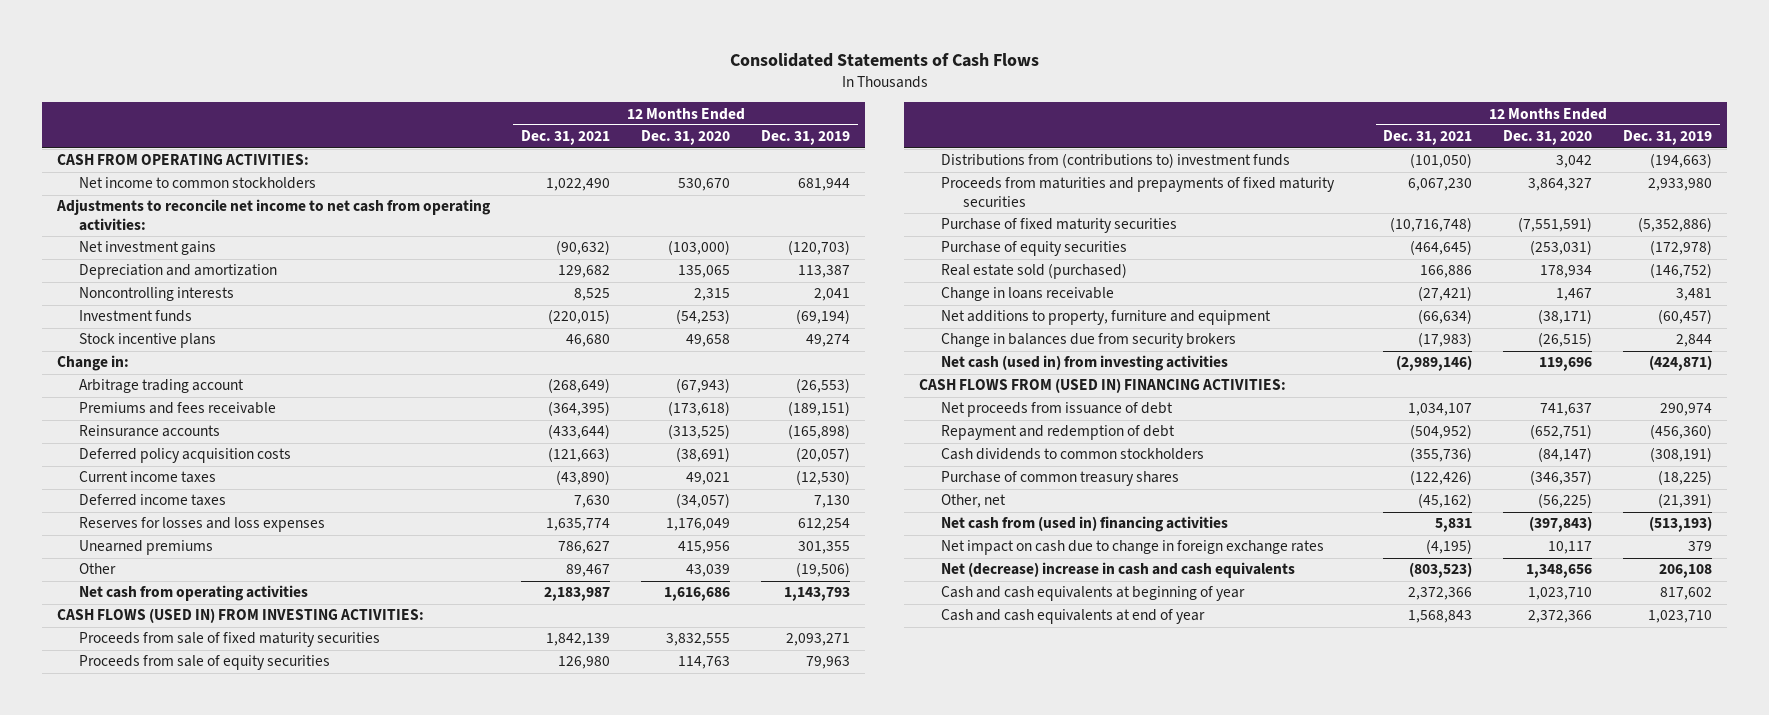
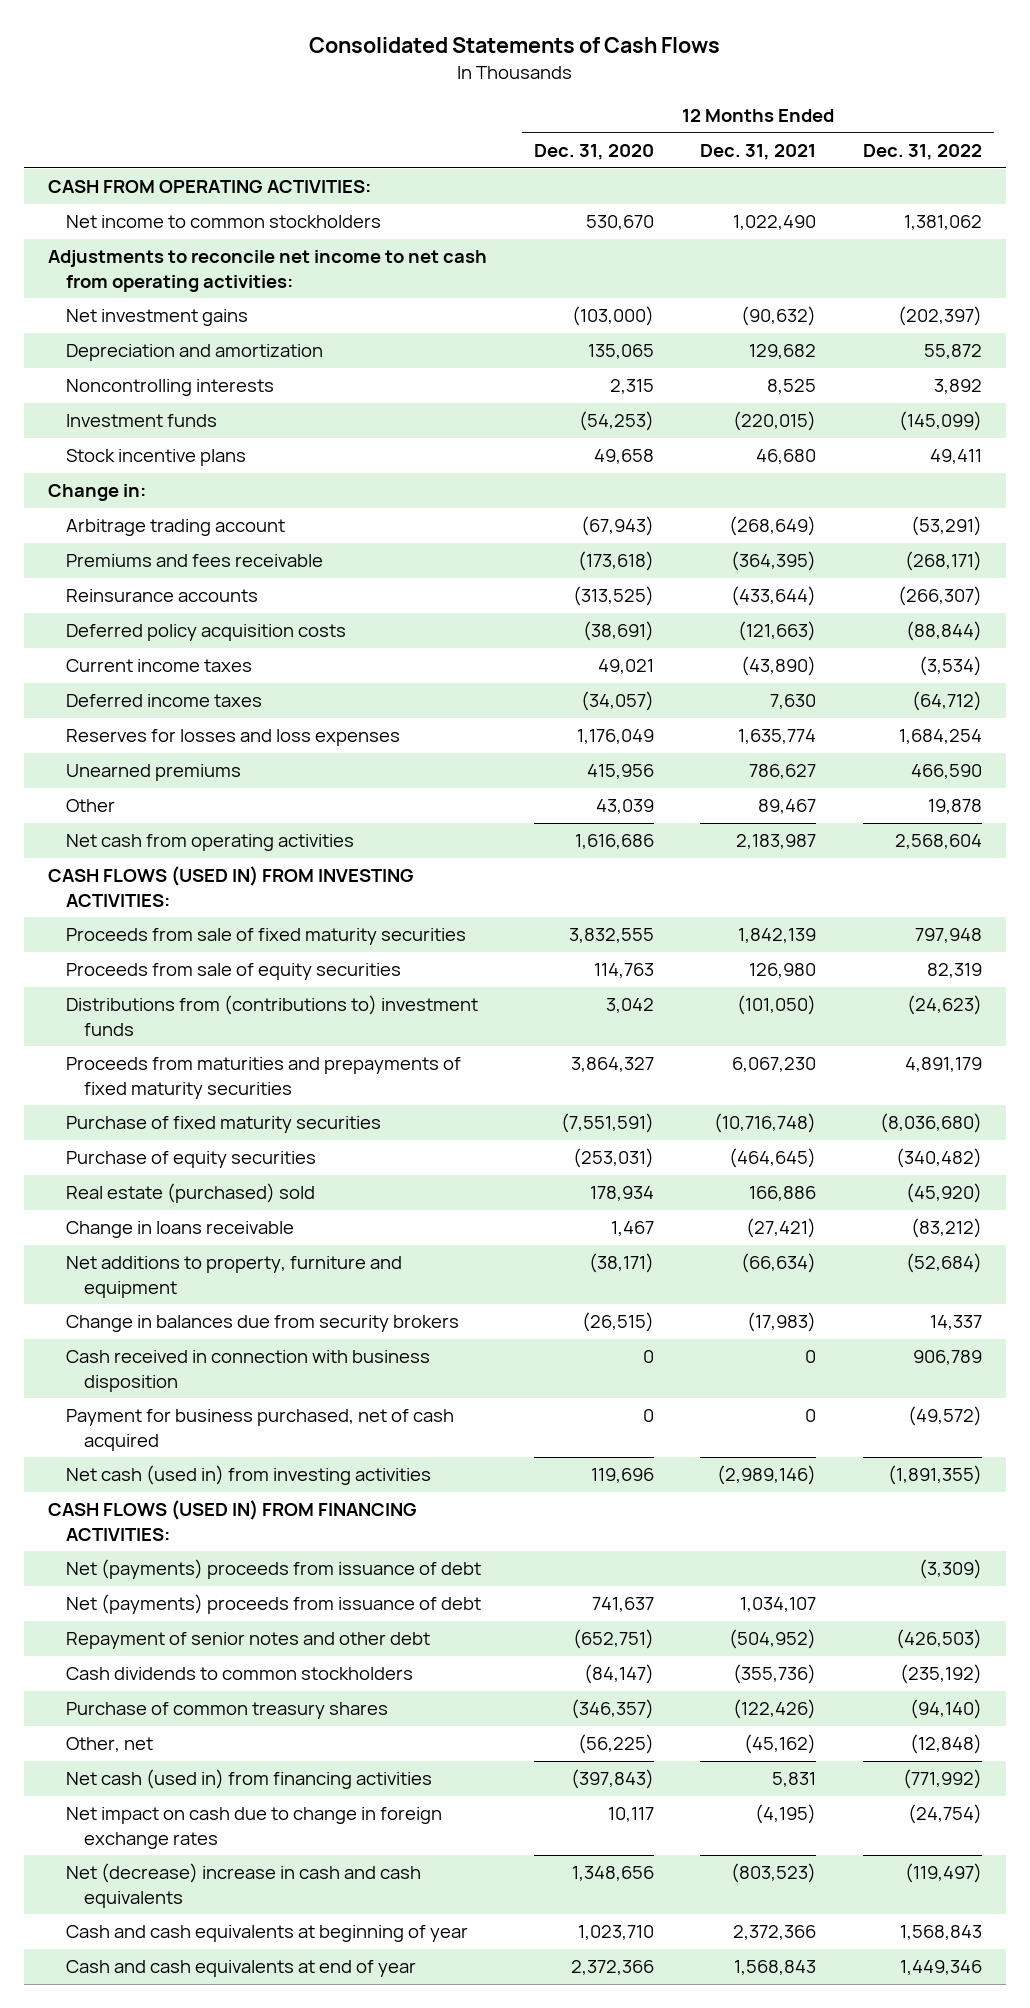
- | 12 Months Ended Dec. 31, 2021 | 12 Months Ended Dec. 31, 2020 | 12 Months Ended Dec. 31, 2019
+ | 12 Months Ended Dec. 31, 2020 | 12 Months Ended Dec. 31, 2021 | 12 Months Ended Dec. 31, 2022
- Real estate sold (purchased) | 166,886 | 178,934 | (146,752)
+ Real estate (purchased) sold | 178,934 | 166,886 | (45,920)
+ Cash received in connection with business disposition | 0 | 0 | 906,789
+ Payment for business purchased, net of cash acquired | 0 | 0 | (49,572)
- CASH FLOWS FROM (USED IN) FINANCING ACTIVITIES:
- Net proceeds from issuance of debt | 1,034,107 | 741,637 | 290,974
- Repayment and redemption of debt | (504,952) | (652,751) | (456,360)
+ CASH FLOWS (USED IN) FROM FINANCING ACTIVITIES:
+ Net (payments) proceeds from issuance of debt | | | (3,309)
+ Net (payments) proceeds from issuance of debt | 741,637 | 1,034,107 |
+ Repayment of senior notes and other debt | (652,751) | (504,952) | (426,503)
- Net cash from (used in) financing activities | 5,831 | (397,843) | (513,193)
+ Net cash (used in) from financing activities | (397,843) | 5,831 | (771,992)

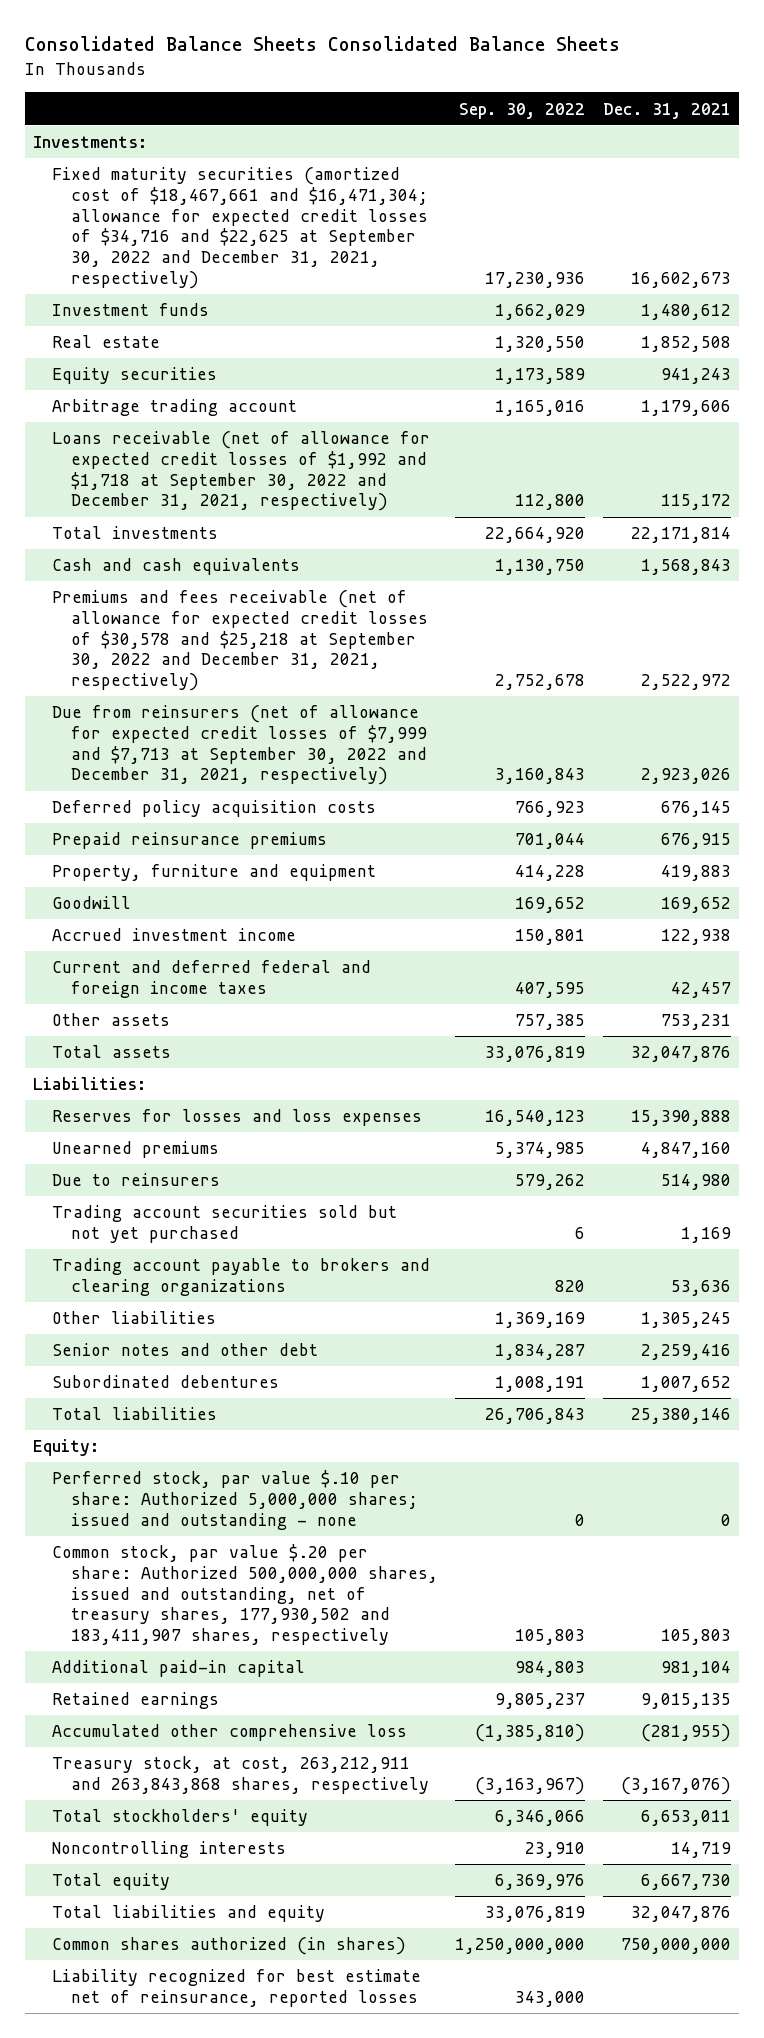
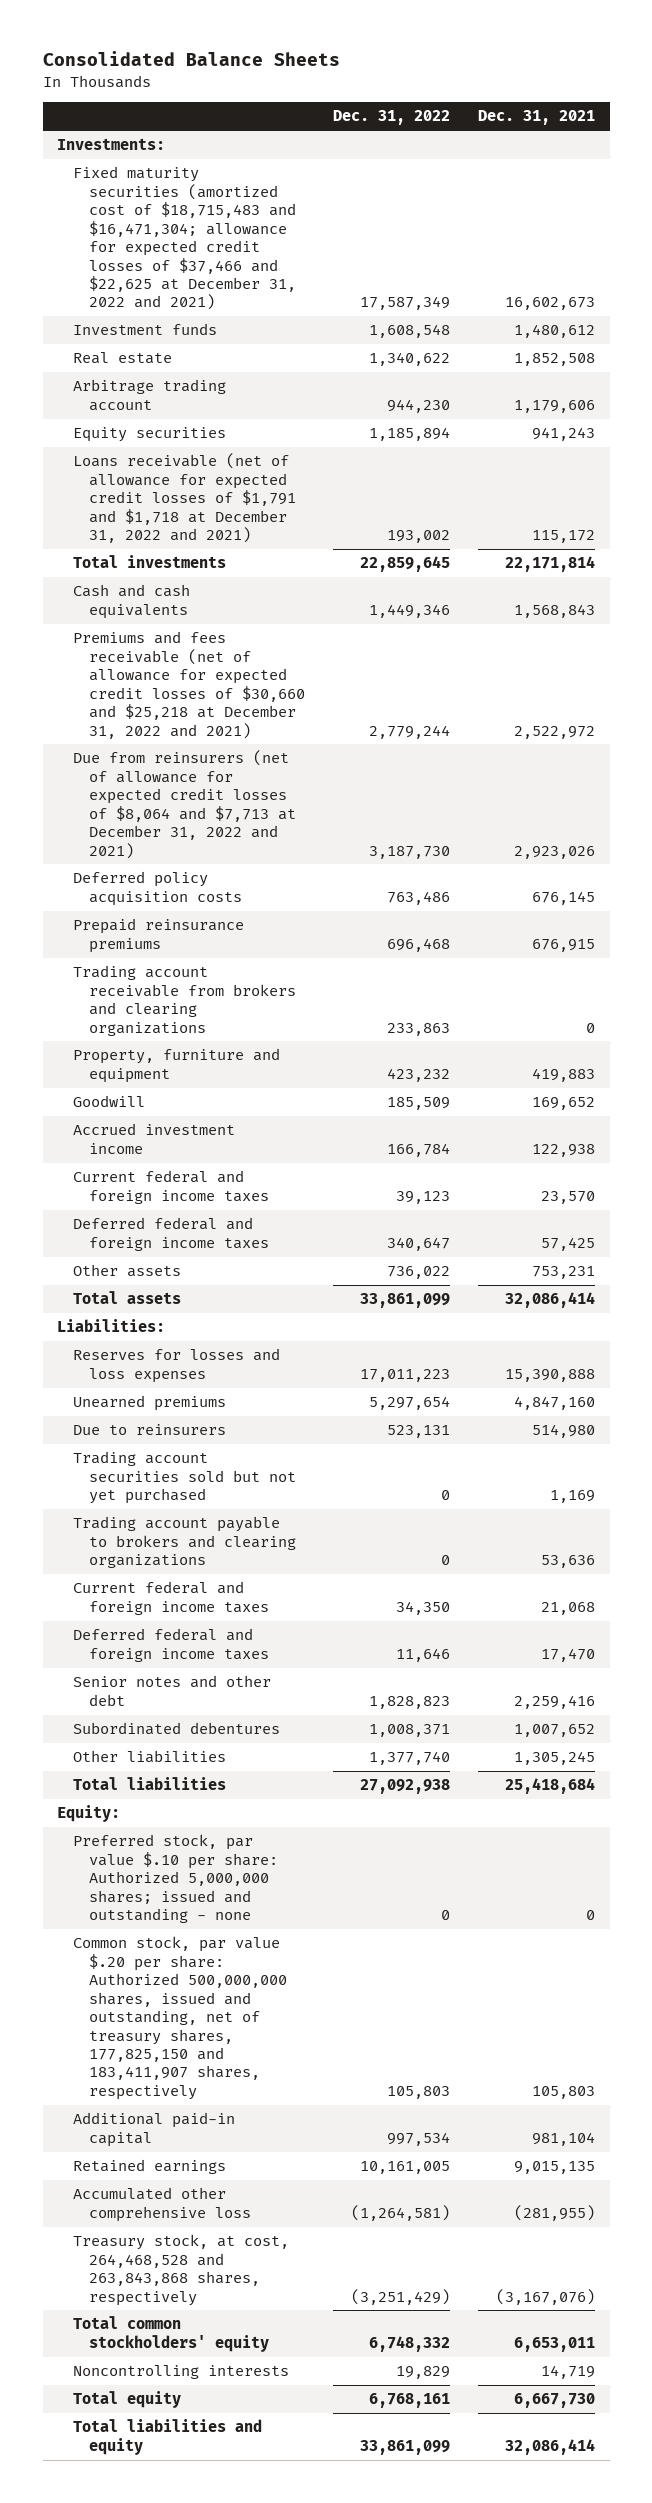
- Consolidated Balance Sheets Consolidated Balance Sheets
+ Consolidated Balance Sheets
- | Sep. 30, 2022 | Dec. 31, 2021
+ | Dec. 31, 2022 | Dec. 31, 2021
- Fixed maturity securities (amortized cost of $18,467,661 and $16,471,304; allowance for expected credit losses of $34,716 and $22,625 at September 30, 2022 and December 31, 2021, respectively) | 17,230,936 | 16,602,673
+ Fixed maturity securities (amortized cost of $18,715,483 and $16,471,304; allowance for expected credit losses of $37,466 and $22,625 at December 31, 2022 and 2021) | 17,587,349 | 16,602,673
- Loans receivable (net of allowance for expected credit losses of $1,992 and $1,718 at September 30, 2022 and December 31, 2021, respectively) | 112,800 | 115,172
moved down: Equity securities | 1,185,894 | 941,243
+ Loans receivable (net of allowance for expected credit losses of $1,791 and $1,718 at December 31, 2022 and 2021) | 193,002 | 115,172
- Premiums and fees receivable (net of allowance for expected credit losses of $30,578 and $25,218 at September 30, 2022 and December 31, 2021, respectively) | 2,752,678 | 2,522,972
- Due from reinsurers (net of allowance for expected credit losses of $7,999 and $7,713 at September 30, 2022 and December 31, 2021, respectively) | 3,160,843 | 2,923,026
+ Premiums and fees receivable (net of allowance for expected credit losses of $30,660 and $25,218 at December 31, 2022 and 2021) | 2,779,244 | 2,522,972
+ Due from reinsurers (net of allowance for expected credit losses of $8,064 and $7,713 at December 31, 2022 and 2021) | 3,187,730 | 2,923,026
+ Trading account receivable from brokers and clearing organizations | 233,863 | 0
- Current and deferred federal and foreign income taxes | 407,595 | 42,457
+ Current federal and foreign income taxes | 39,123 | 23,570
+ Deferred federal and foreign income taxes | 340,647 | 57,425
- Total assets | 33,076,819 | 32,047,876
+ Total assets | 33,861,099 | 32,086,414
+ Current federal and foreign income taxes | 34,350 | 21,068
+ Deferred federal and foreign income taxes | 11,646 | 17,470
- Total liabilities | 26,706,843 | 25,380,146
moved down: Other liabilities | 1,377,740 | 1,305,245
+ Total liabilities | 27,092,938 | 25,418,684
- Perferred stock, par value $.10 per share: Authorized 5,000,000 shares; issued and outstanding - none | 0 | 0
- Common stock, par value $.20 per share: Authorized 500,000,000 shares, issued and outstanding, net of treasury shares, 177,930,502 and 183,411,907 shares, respectively | 105,803 | 105,803
+ Preferred stock, par value $.10 per share: Authorized 5,000,000 shares; issued and outstanding - none | 0 | 0
+ Common stock, par value $.20 per share: Authorized 500,000,000 shares, issued and outstanding, net of treasury shares, 177,825,150 and 183,411,907 shares, respectively | 105,803 | 105,803
- Treasury stock, at cost, 263,212,911 and 263,843,868 shares, respectively | (3,163,967) | (3,167,076)
- Total stockholders' equity | 6,346,066 | 6,653,011
+ Treasury stock, at cost, 264,468,528 and 263,843,868 shares, respectively | (3,251,429) | (3,167,076)
+ Total common stockholders' equity | 6,748,332 | 6,653,011
- Total liabilities and equity | 33,076,819 | 32,047,876
- Common shares authorized (in shares) | 1,250,000,000 | 750,000,000
- Liability recognized for best estimate net of reinsurance, reported losses | 343,000 |
+ Total liabilities and equity | 33,861,099 | 32,086,414

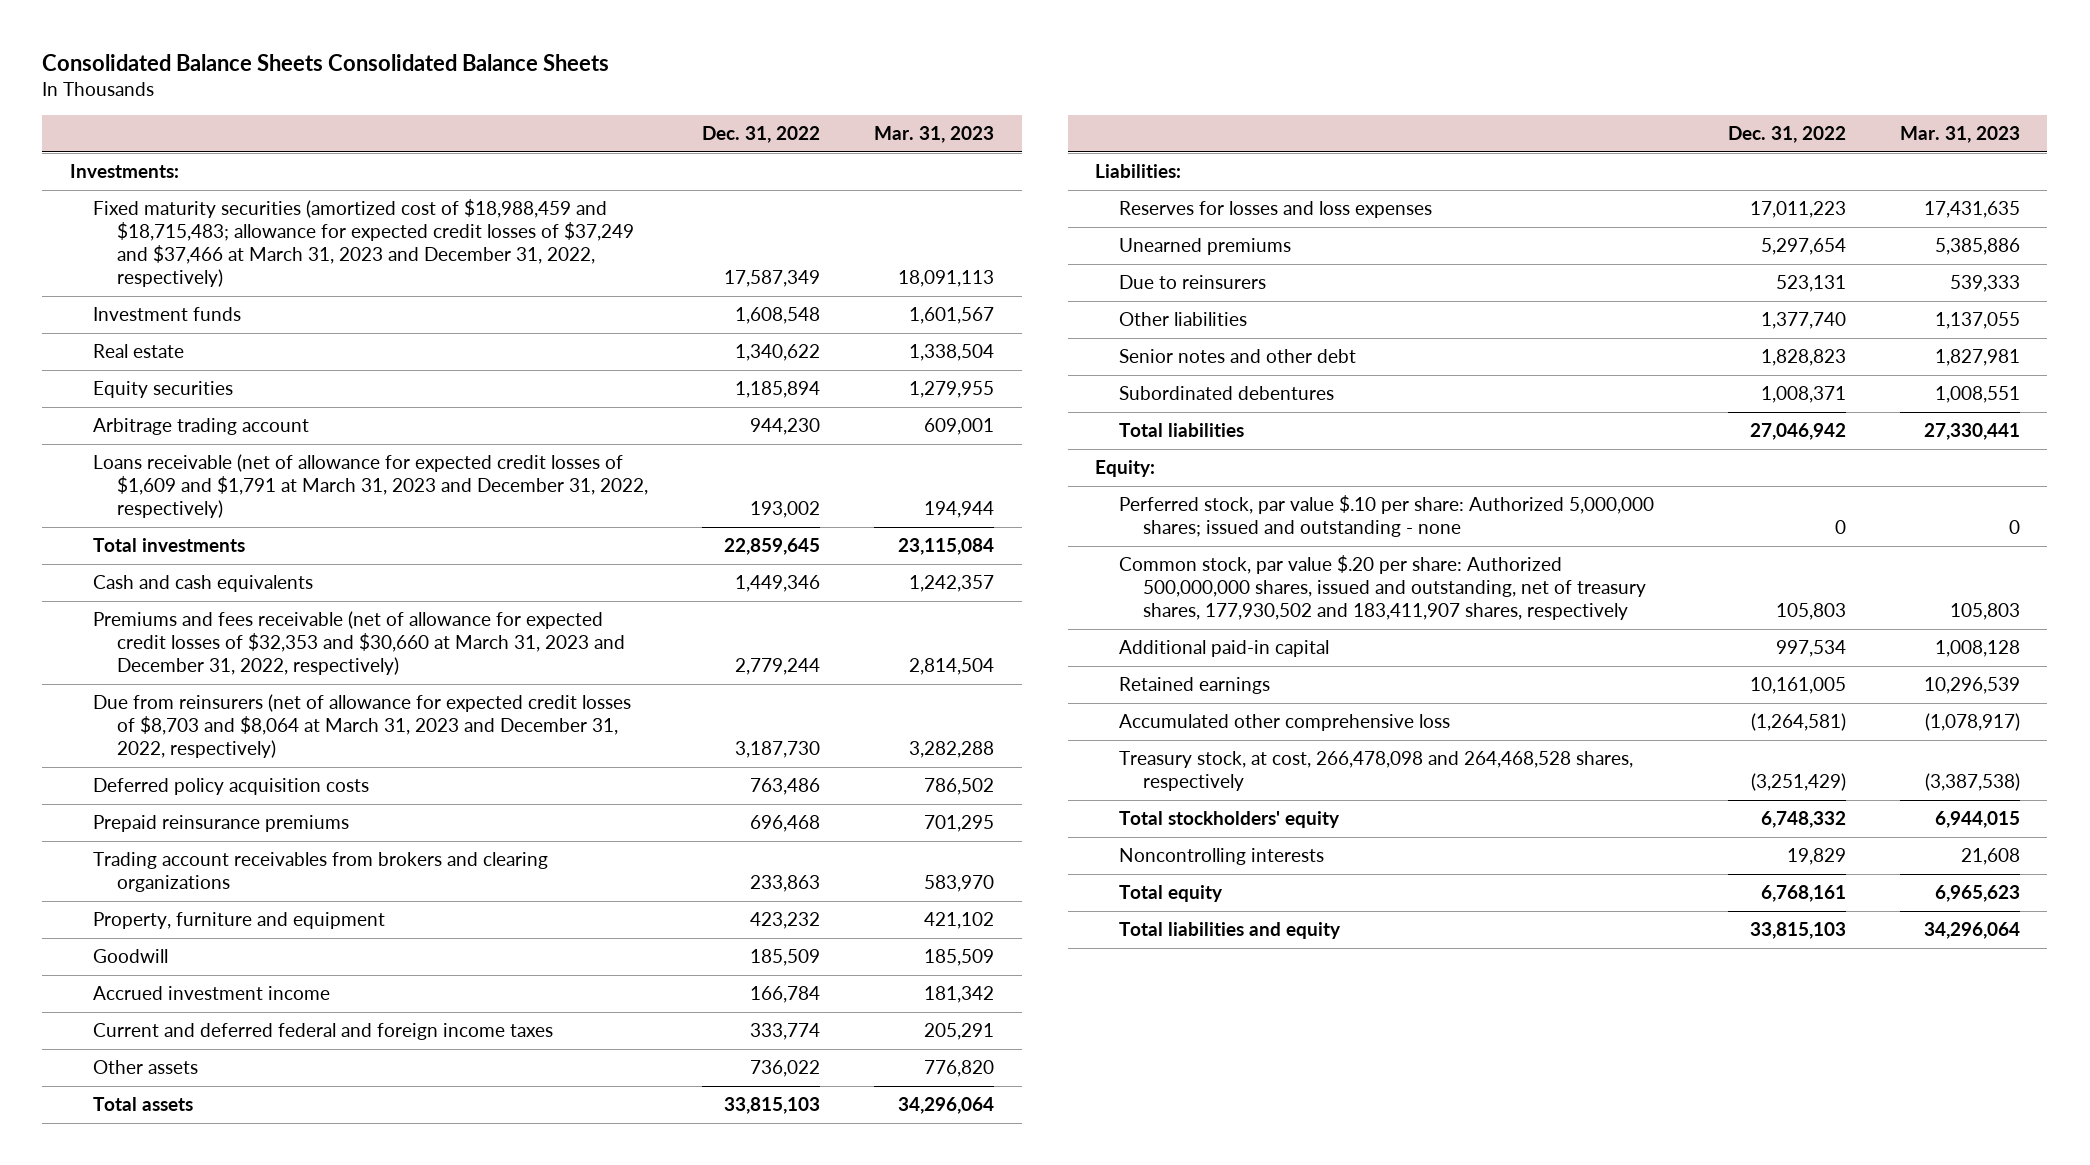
- Consolidated Balance Sheets
+ Consolidated Balance Sheets Consolidated Balance Sheets
- | Dec. 31, 2022 | Dec. 31, 2021
+ | Dec. 31, 2022 | Mar. 31, 2023
- Fixed maturity securities (amortized cost of $18,715,483 and $16,471,304; allowance for expected credit losses of $37,466 and $22,625 at December 31, 2022 and 2021) | 17,587,349 | 16,602,673
+ Fixed maturity securities (amortized cost of $18,988,459 and $18,715,483; allowance for expected credit losses of $37,249 and $37,466 at March 31, 2023 and December 31, 2022, respectively) | 17,587,349 | 18,091,113
- Loans receivable (net of allowance for expected credit losses of $1,791 and $1,718 at December 31, 2022 and 2021) | 193,002 | 115,172
moved down: Arbitrage trading account | 944,230 | 609,001
+ Loans receivable (net of allowance for expected credit losses of $1,609 and $1,791 at March 31, 2023 and December 31, 2022, respectively) | 193,002 | 194,944
- Premiums and fees receivable (net of allowance for expected credit losses of $30,660 and $25,218 at December 31, 2022 and 2021) | 2,779,244 | 2,522,972
- Due from reinsurers (net of allowance for expected credit losses of $8,064 and $7,713 at December 31, 2022 and 2021) | 3,187,730 | 2,923,026
+ Premiums and fees receivable (net of allowance for expected credit losses of $32,353 and $30,660 at March 31, 2023 and December 31, 2022, respectively) | 2,779,244 | 2,814,504
+ Due from reinsurers (net of allowance for expected credit losses of $8,703 and $8,064 at March 31, 2023 and December 31, 2022, respectively) | 3,187,730 | 3,282,288
- Trading account receivable from brokers and clearing organizations | 233,863 | 0
+ Trading account receivables from brokers and clearing organizations | 233,863 | 583,970
- Current federal and foreign income taxes | 39,123 | 23,570
- Deferred federal and foreign income taxes | 340,647 | 57,425
+ Current and deferred federal and foreign income taxes | 333,774 | 205,291
- Total assets | 33,861,099 | 32,086,414
+ Total assets | 33,815,103 | 34,296,064
- Trading account securities sold but not yet purchased | 0 | 1,169
- Trading account payable to brokers and clearing organizations | 0 | 53,636
- Current federal and foreign income taxes | 34,350 | 21,068
- Deferred federal and foreign income taxes | 11,646 | 17,470
moved up: Other liabilities | 1,377,740 | 1,137,055
- Total liabilities | 27,092,938 | 25,418,684
+ Total liabilities | 27,046,942 | 27,330,441
- Preferred stock, par value $.10 per share: Authorized 5,000,000 shares; issued and outstanding - none | 0 | 0
- Common stock, par value $.20 per share: Authorized 500,000,000 shares, issued and outstanding, net of treasury shares, 177,825,150 and 183,411,907 shares, respectively | 105,803 | 105,803
+ Perferred stock, par value $.10 per share: Authorized 5,000,000 shares; issued and outstanding - none | 0 | 0
+ Common stock, par value $.20 per share: Authorized 500,000,000 shares, issued and outstanding, net of treasury shares, 177,930,502 and 183,411,907 shares, respectively | 105,803 | 105,803
- Treasury stock, at cost, 264,468,528 and 263,843,868 shares, respectively | (3,251,429) | (3,167,076)
- Total common stockholders' equity | 6,748,332 | 6,653,011
+ Treasury stock, at cost, 266,478,098 and 264,468,528 shares, respectively | (3,251,429) | (3,387,538)
+ Total stockholders' equity | 6,748,332 | 6,944,015
- Total liabilities and equity | 33,861,099 | 32,086,414
+ Total liabilities and equity | 33,815,103 | 34,296,064

